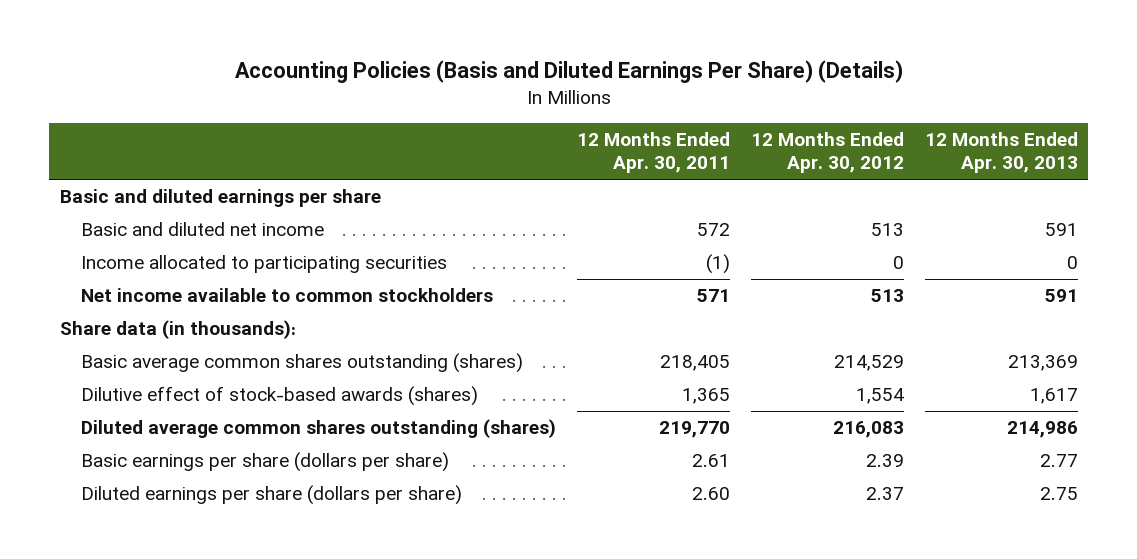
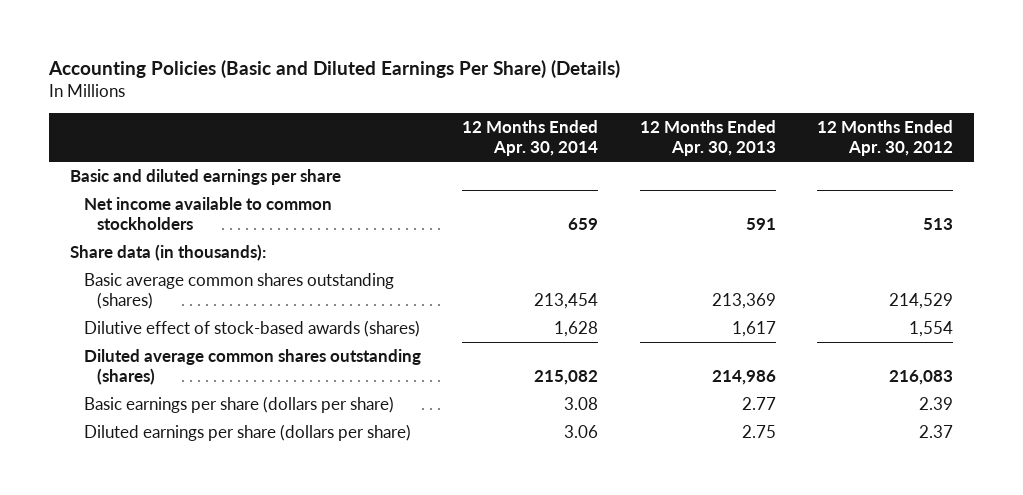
- Accounting Policies (Basis and Diluted Earnings Per Share) (Details)
+ Accounting Policies (Basic and Diluted Earnings Per Share) (Details)
- | 12 Months Ended Apr. 30, 2011 | 12 Months Ended Apr. 30, 2012 | 12 Months Ended Apr. 30, 2013
+ | 12 Months Ended Apr. 30, 2014 | 12 Months Ended Apr. 30, 2013 | 12 Months Ended Apr. 30, 2012
- Basic and diluted net income | 572 | 513 | 591
- Income allocated to participating securities | (1) | 0 | 0

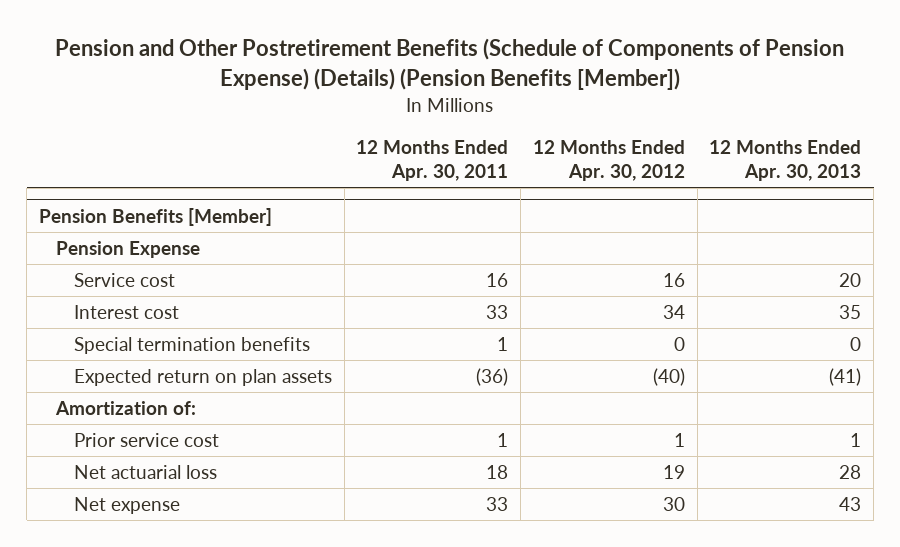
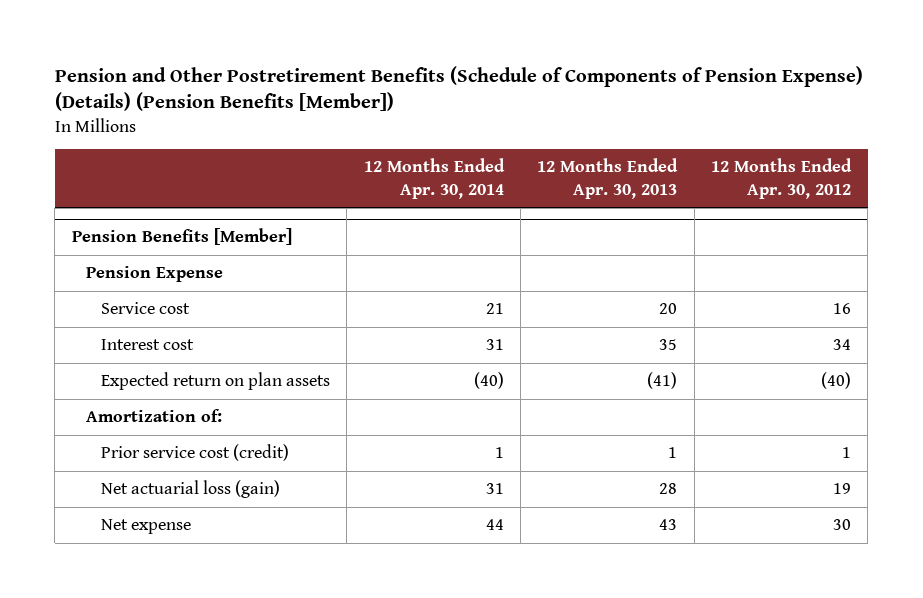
- | 12 Months Ended Apr. 30, 2011 | 12 Months Ended Apr. 30, 2012 | 12 Months Ended Apr. 30, 2013
+ | 12 Months Ended Apr. 30, 2014 | 12 Months Ended Apr. 30, 2013 | 12 Months Ended Apr. 30, 2012
@ Pension Benefits [Member]
- Special termination benefits | 1 | 0 | 0
- Prior service cost | 1 | 1 | 1
- Net actuarial loss | 18 | 19 | 28
+ Prior service cost (credit) | 1 | 1 | 1
+ Net actuarial loss (gain) | 31 | 28 | 19

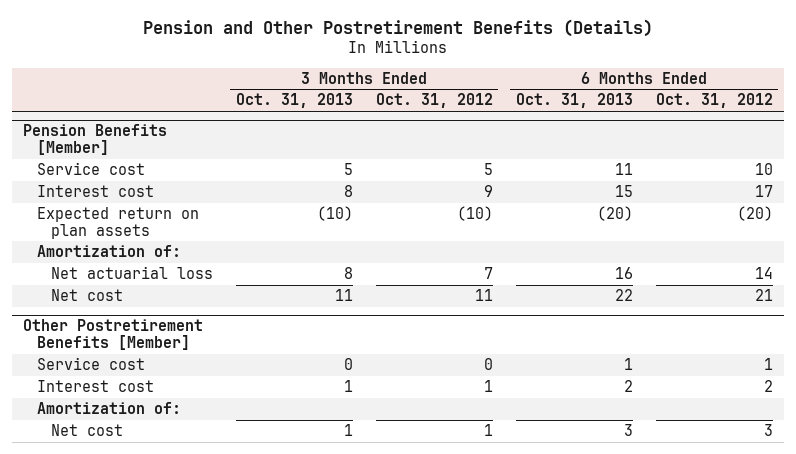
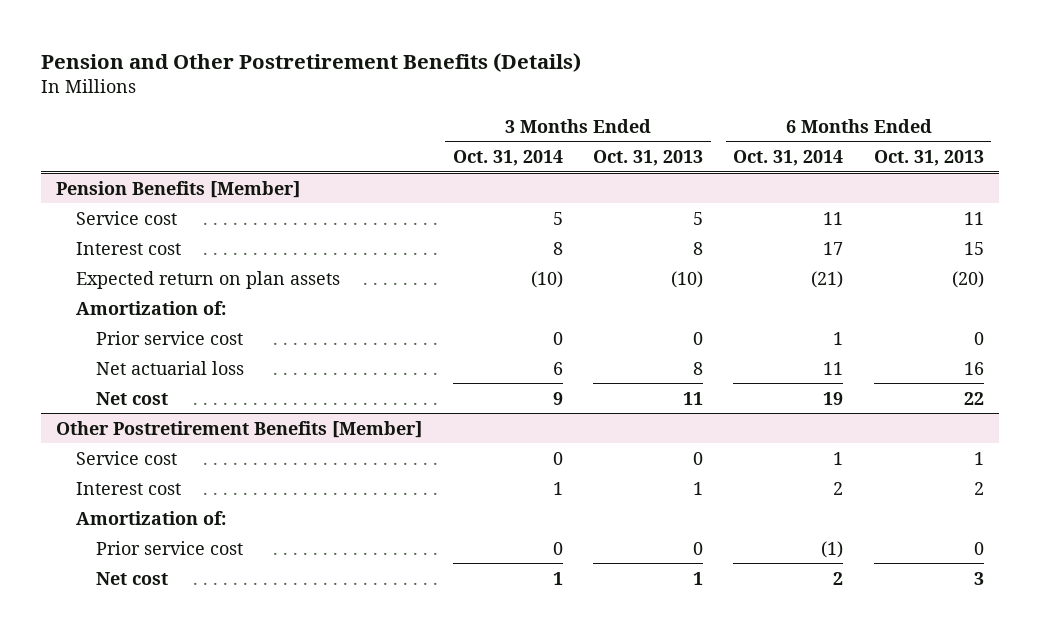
- | 3 Months Ended Oct. 31, 2013 | 3 Months Ended Oct. 31, 2012 | 6 Months Ended Oct. 31, 2013 | 6 Months Ended Oct. 31, 2012
+ | 3 Months Ended Oct. 31, 2014 | 3 Months Ended Oct. 31, 2013 | 6 Months Ended Oct. 31, 2014 | 6 Months Ended Oct. 31, 2013
@ Pension Benefits [Member]
+ Prior service cost | 0 | 0 | 1 | 0
@ Other Postretirement Benefits [Member]
+ Prior service cost | 0 | 0 | (1) | 0

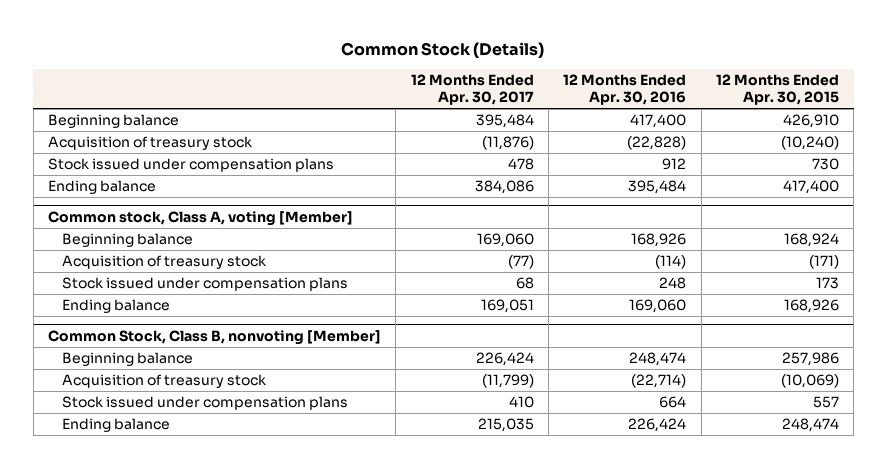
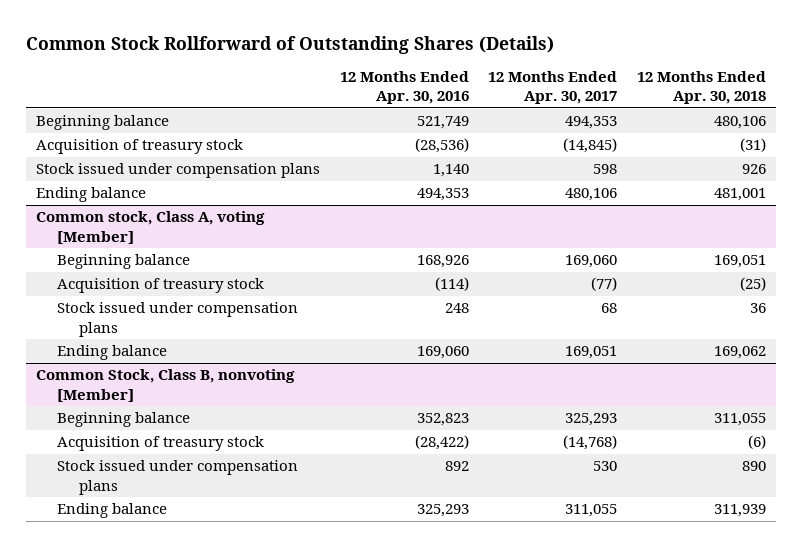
- Common Stock (Details)
+ Common Stock Rollforward of Outstanding Shares (Details)
- | 12 Months Ended Apr. 30, 2017 | 12 Months Ended Apr. 30, 2016 | 12 Months Ended Apr. 30, 2015
+ | 12 Months Ended Apr. 30, 2016 | 12 Months Ended Apr. 30, 2017 | 12 Months Ended Apr. 30, 2018
- Beginning balance | 395,484 | 417,400 | 426,910
- Acquisition of treasury stock | (11,876) | (22,828) | (10,240)
- Stock issued under compensation plans | 478 | 912 | 730
- Ending balance | 384,086 | 395,484 | 417,400
+ Beginning balance | 521,749 | 494,353 | 480,106
+ Acquisition of treasury stock | (28,536) | (14,845) | (31)
+ Stock issued under compensation plans | 1,140 | 598 | 926
+ Ending balance | 494,353 | 480,106 | 481,001
@ Common Stock, Class B, nonvoting [Member]
- Beginning balance | 226,424 | 248,474 | 257,986
- Acquisition of treasury stock | (11,799) | (22,714) | (10,069)
- Stock issued under compensation plans | 410 | 664 | 557
- Ending balance | 215,035 | 226,424 | 248,474
+ Beginning balance | 352,823 | 325,293 | 311,055
+ Acquisition of treasury stock | (28,422) | (14,768) | (6)
+ Stock issued under compensation plans | 892 | 530 | 890
+ Ending balance | 325,293 | 311,055 | 311,939

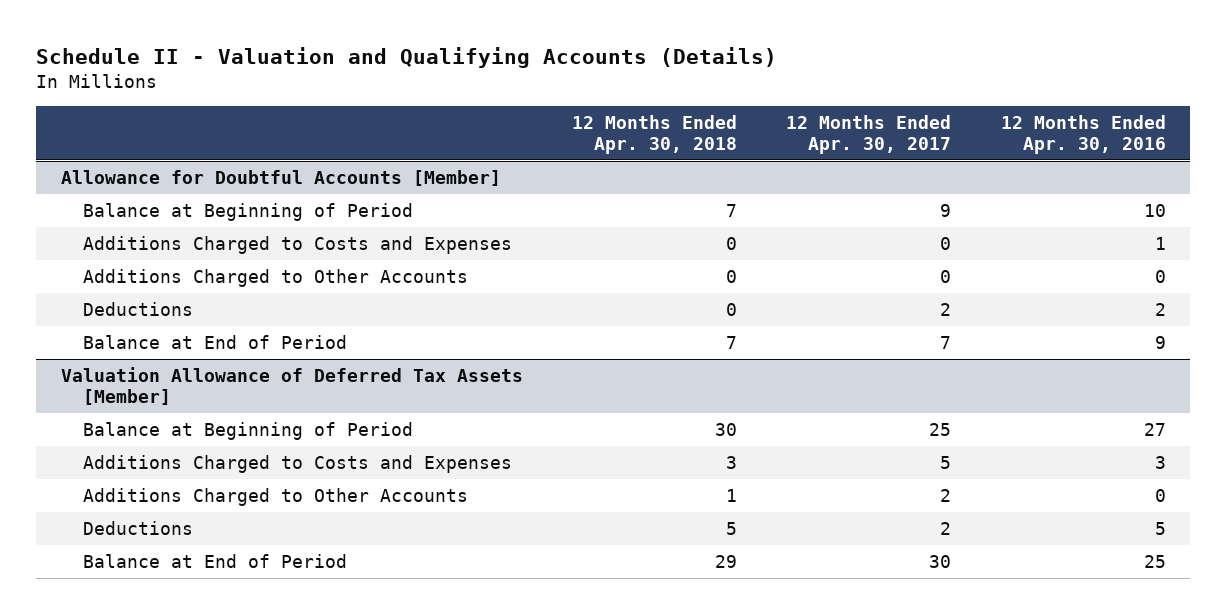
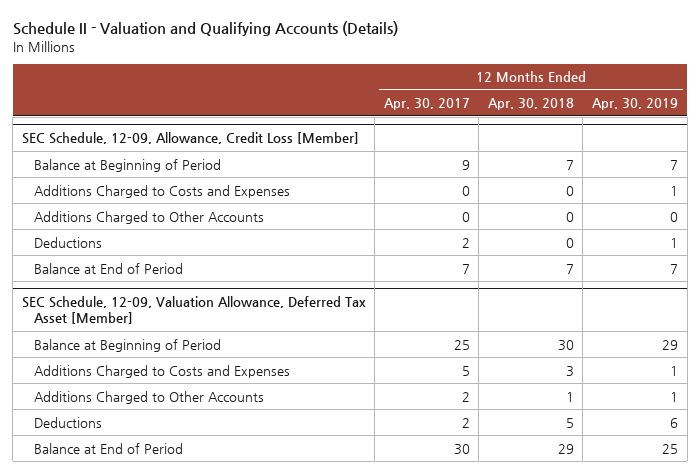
- | 12 Months Ended Apr. 30, 2018 | 12 Months Ended Apr. 30, 2017 | 12 Months Ended Apr. 30, 2016
+ | 12 Months Ended Apr. 30, 2017 | 12 Months Ended Apr. 30, 2018 | 12 Months Ended Apr. 30, 2019
- Allowance for Doubtful Accounts [Member]
+ SEC Schedule, 12-09, Allowance, Credit Loss [Member]
- Valuation Allowance of Deferred Tax Assets [Member]
+ SEC Schedule, 12-09, Valuation Allowance, Deferred Tax Asset [Member]

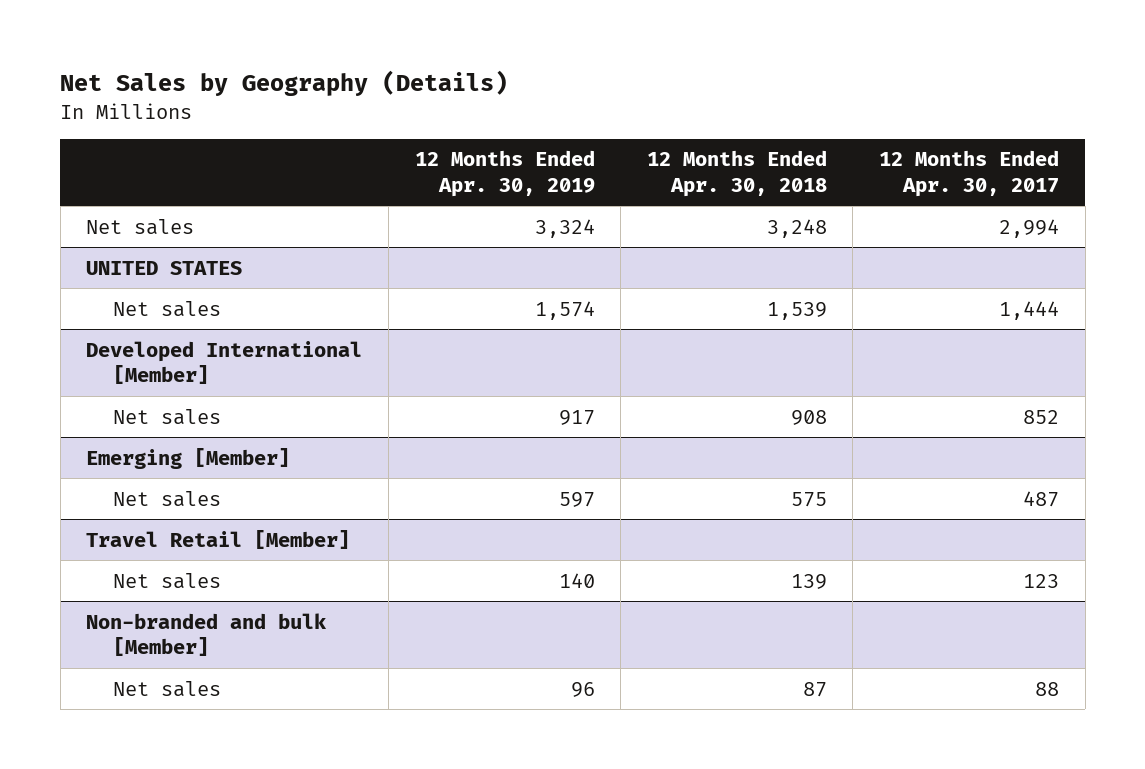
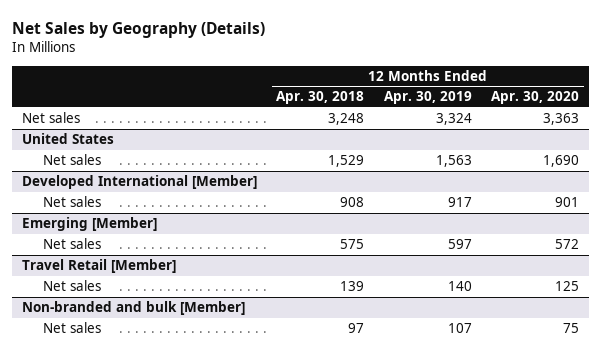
- | 12 Months Ended Apr. 30, 2019 | 12 Months Ended Apr. 30, 2018 | 12 Months Ended Apr. 30, 2017
+ | 12 Months Ended Apr. 30, 2018 | 12 Months Ended Apr. 30, 2019 | 12 Months Ended Apr. 30, 2020
- UNITED STATES
- Net sales | 1,574 | 1,539 | 1,444
+ United States
+ Net sales | 1,529 | 1,563 | 1,690
@ Non-branded and bulk [Member]
- Net sales | 96 | 87 | 88
+ Net sales | 97 | 107 | 75

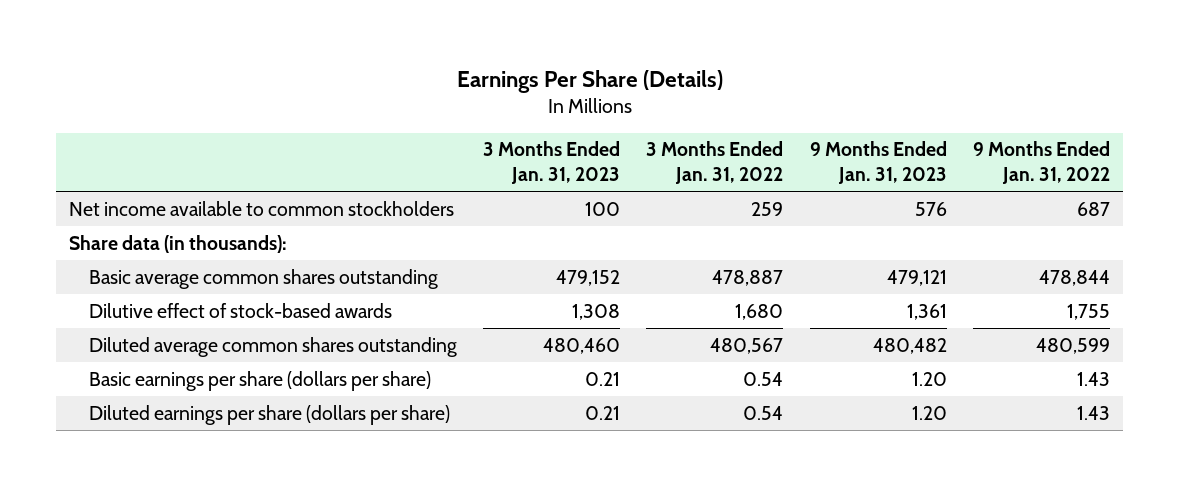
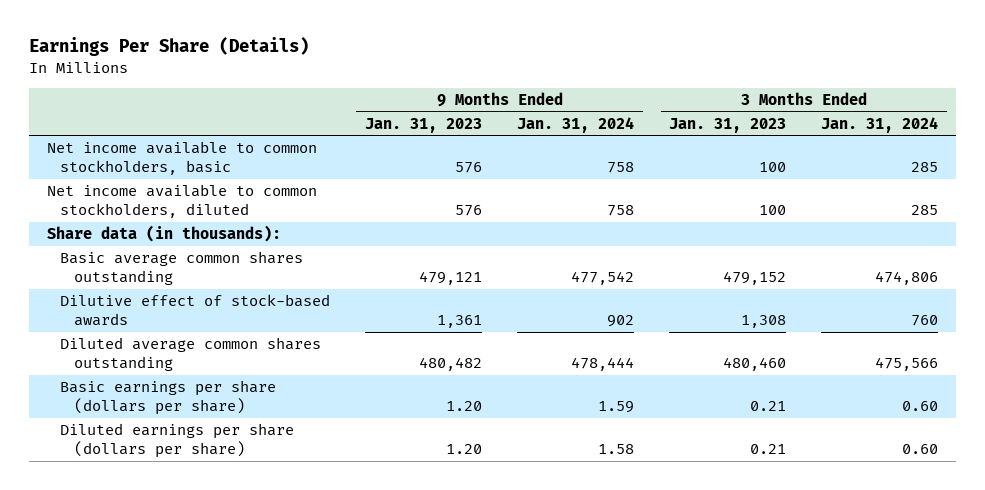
- | 3 Months Ended Jan. 31, 2023 | 3 Months Ended Jan. 31, 2022 | 9 Months Ended Jan. 31, 2023 | 9 Months Ended Jan. 31, 2022
+ | 9 Months Ended Jan. 31, 2023 | 9 Months Ended Jan. 31, 2024 | 3 Months Ended Jan. 31, 2023 | 3 Months Ended Jan. 31, 2024
- Net income available to common stockholders | 100 | 259 | 576 | 687
+ Net income available to common stockholders, basic | 576 | 758 | 100 | 285
+ Net income available to common stockholders, diluted | 576 | 758 | 100 | 285

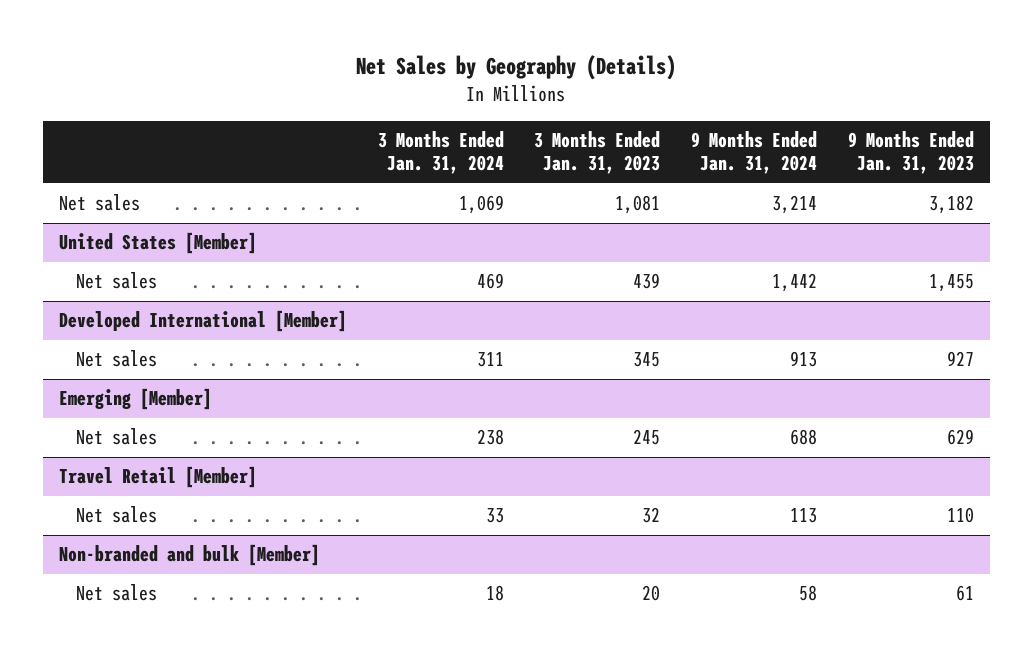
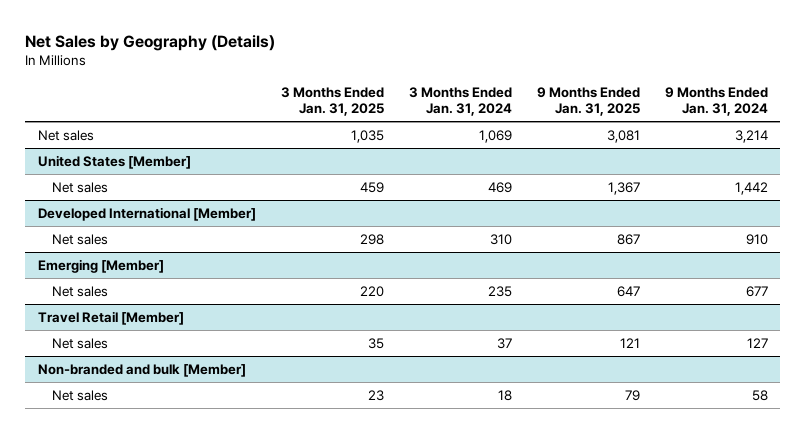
- | 3 Months Ended Jan. 31, 2024 | 3 Months Ended Jan. 31, 2023 | 9 Months Ended Jan. 31, 2024 | 9 Months Ended Jan. 31, 2023
+ | 3 Months Ended Jan. 31, 2025 | 3 Months Ended Jan. 31, 2024 | 9 Months Ended Jan. 31, 2025 | 9 Months Ended Jan. 31, 2024
@ Developed International [Member]
- Net sales | 311 | 345 | 913 | 927
+ Net sales | 298 | 310 | 867 | 910
@ Emerging [Member]
- Net sales | 238 | 245 | 688 | 629
+ Net sales | 220 | 235 | 647 | 677
@ Travel Retail [Member]
- Net sales | 33 | 32 | 113 | 110
+ Net sales | 35 | 37 | 121 | 127

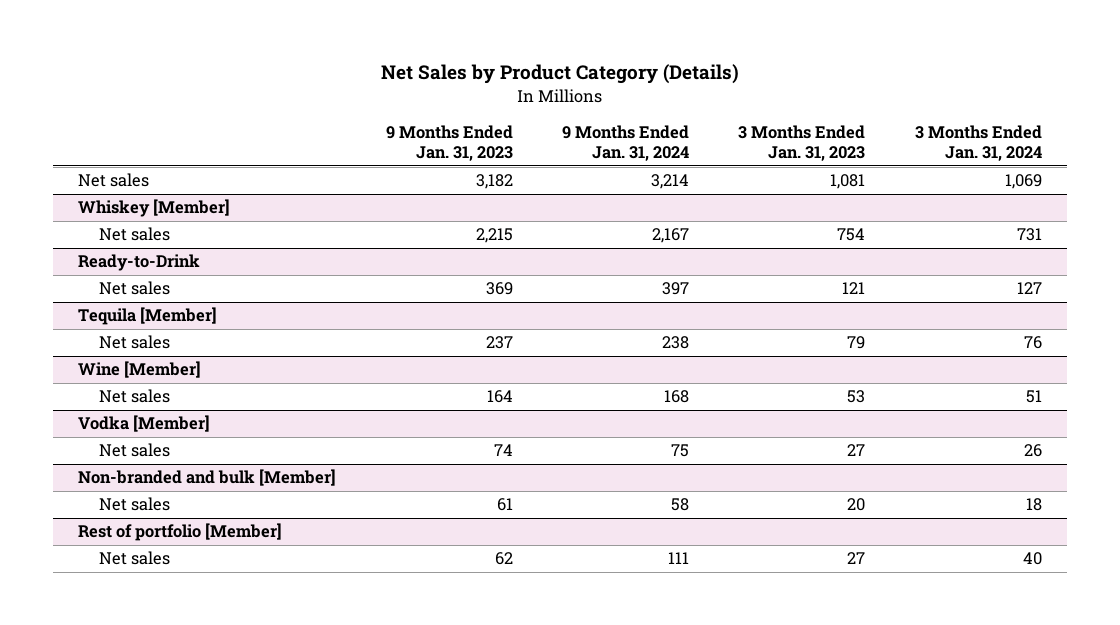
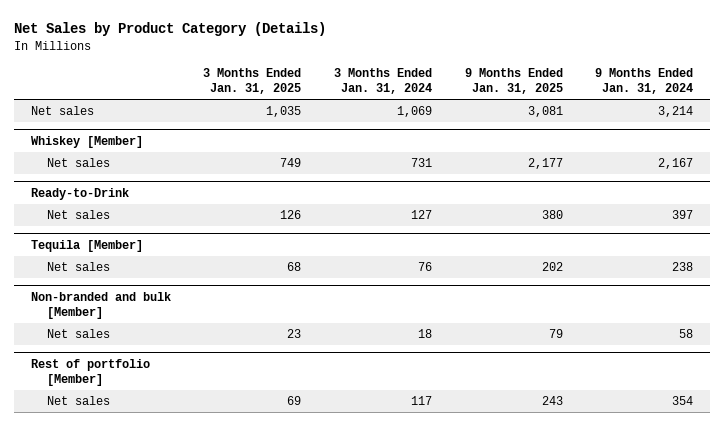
- | 9 Months Ended Jan. 31, 2023 | 9 Months Ended Jan. 31, 2024 | 3 Months Ended Jan. 31, 2023 | 3 Months Ended Jan. 31, 2024
+ | 3 Months Ended Jan. 31, 2025 | 3 Months Ended Jan. 31, 2024 | 9 Months Ended Jan. 31, 2025 | 9 Months Ended Jan. 31, 2024
- Wine [Member]
- Net sales | 164 | 168 | 53 | 51
- Vodka [Member]
- Net sales | 74 | 75 | 27 | 26
@ Rest of portfolio [Member]
- Net sales | 62 | 111 | 27 | 40
+ Net sales | 69 | 117 | 243 | 354

